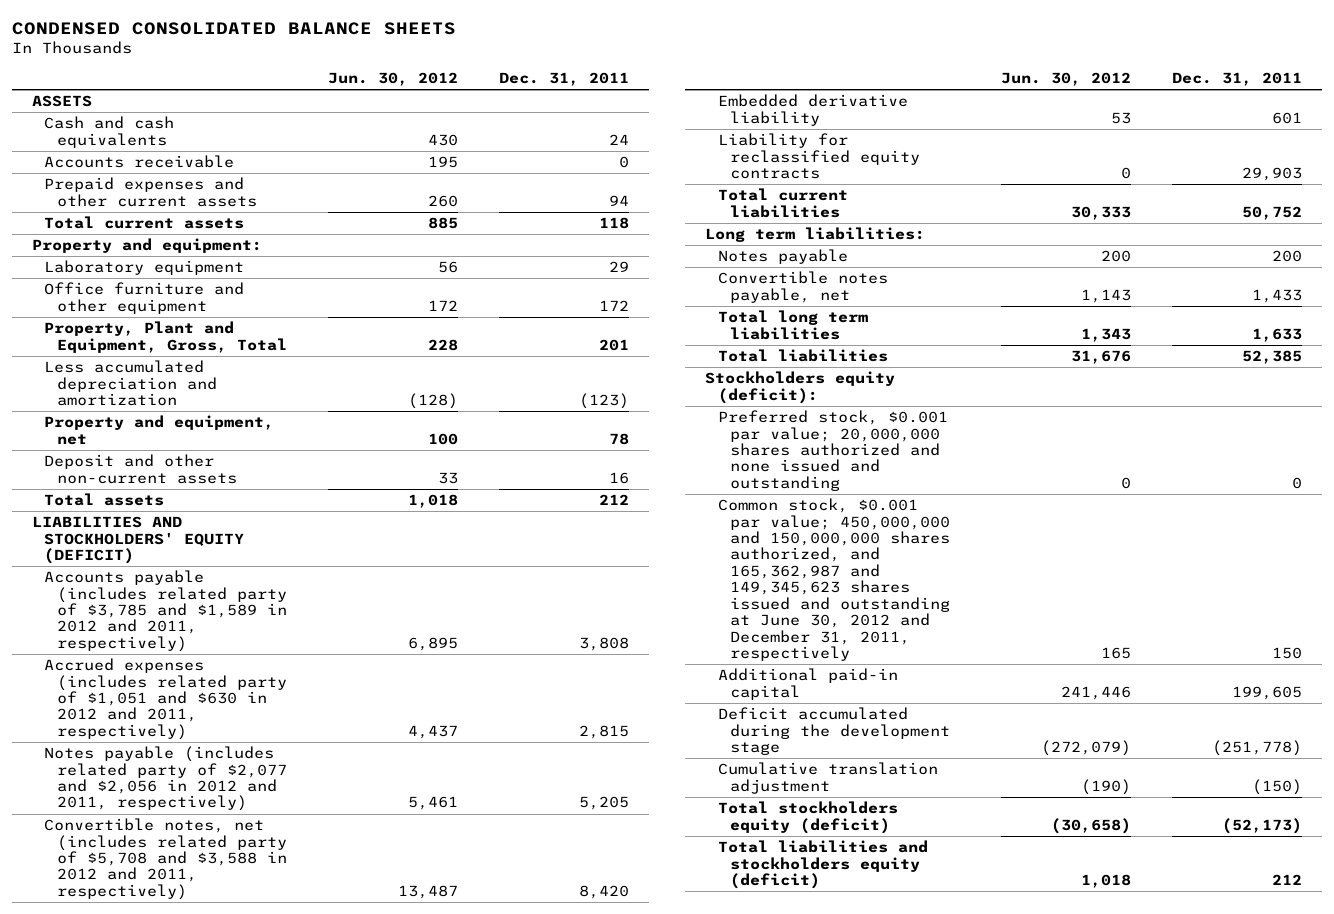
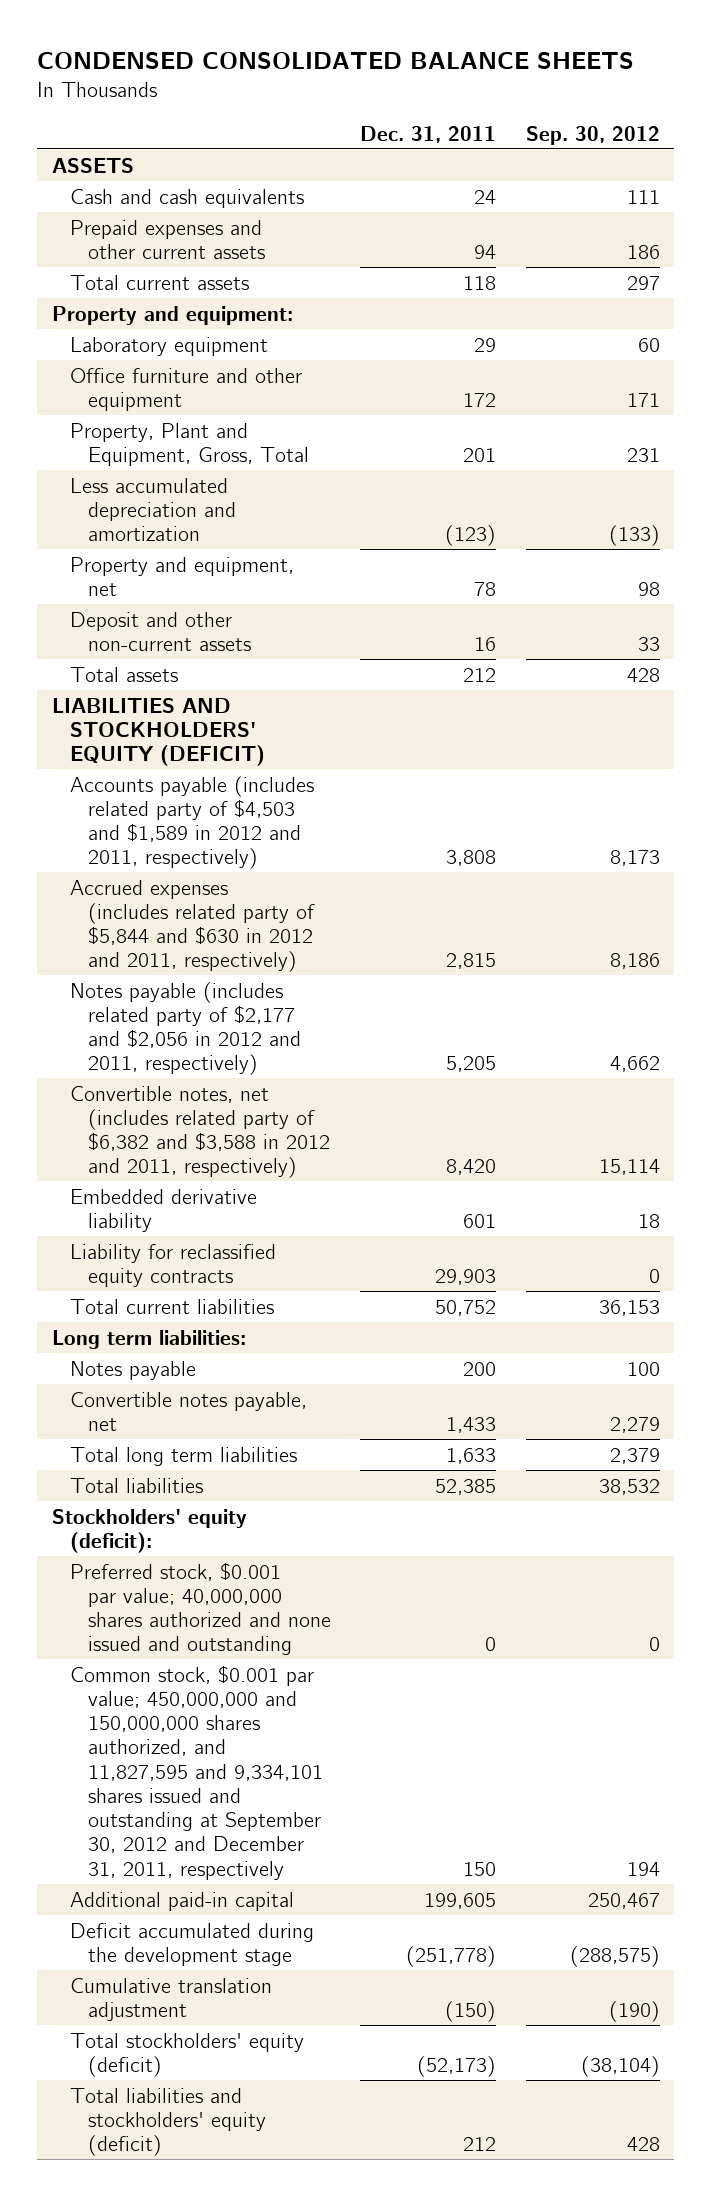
- | Jun. 30, 2012 | Dec. 31, 2011
+ | Dec. 31, 2011 | Sep. 30, 2012
- Accounts receivable | 195 | 0
- Accounts payable (includes related party of $3,785 and $1,589 in 2012 and 2011, respectively) | 6,895 | 3,808
- Accrued expenses (includes related party of $1,051 and $630 in 2012 and 2011, respectively) | 4,437 | 2,815
- Notes payable (includes related party of $2,077 and $2,056 in 2012 and 2011, respectively) | 5,461 | 5,205
- Convertible notes, net (includes related party of $5,708 and $3,588 in 2012 and 2011, respectively) | 13,487 | 8,420
+ Accounts payable (includes related party of $4,503 and $1,589 in 2012 and 2011, respectively) | 3,808 | 8,173
+ Accrued expenses (includes related party of $5,844 and $630 in 2012 and 2011, respectively) | 2,815 | 8,186
+ Notes payable (includes related party of $2,177 and $2,056 in 2012 and 2011, respectively) | 5,205 | 4,662
+ Convertible notes, net (includes related party of $6,382 and $3,588 in 2012 and 2011, respectively) | 8,420 | 15,114
- Stockholders equity (deficit):
- Preferred stock, $0.001 par value; 20,000,000 shares authorized and none issued and outstanding | 0 | 0
- Common stock, $0.001 par value; 450,000,000 and 150,000,000 shares authorized, and 165,362,987 and 149,345,623 shares issued and outstanding at June 30, 2012 and December 31, 2011, respectively | 165 | 150
+ Stockholders' equity (deficit):
+ Preferred stock, $0.001 par value; 40,000,000 shares authorized and none issued and outstanding | 0 | 0
+ Common stock, $0.001 par value; 450,000,000 and 150,000,000 shares authorized, and 11,827,595 and 9,334,101 shares issued and outstanding at September 30, 2012 and December 31, 2011, respectively | 150 | 194
- Total stockholders equity (deficit) | (30,658) | (52,173)
- Total liabilities and stockholders equity (deficit) | 1,018 | 212
+ Total stockholders' equity (deficit) | (52,173) | (38,104)
+ Total liabilities and stockholders' equity (deficit) | 212 | 428

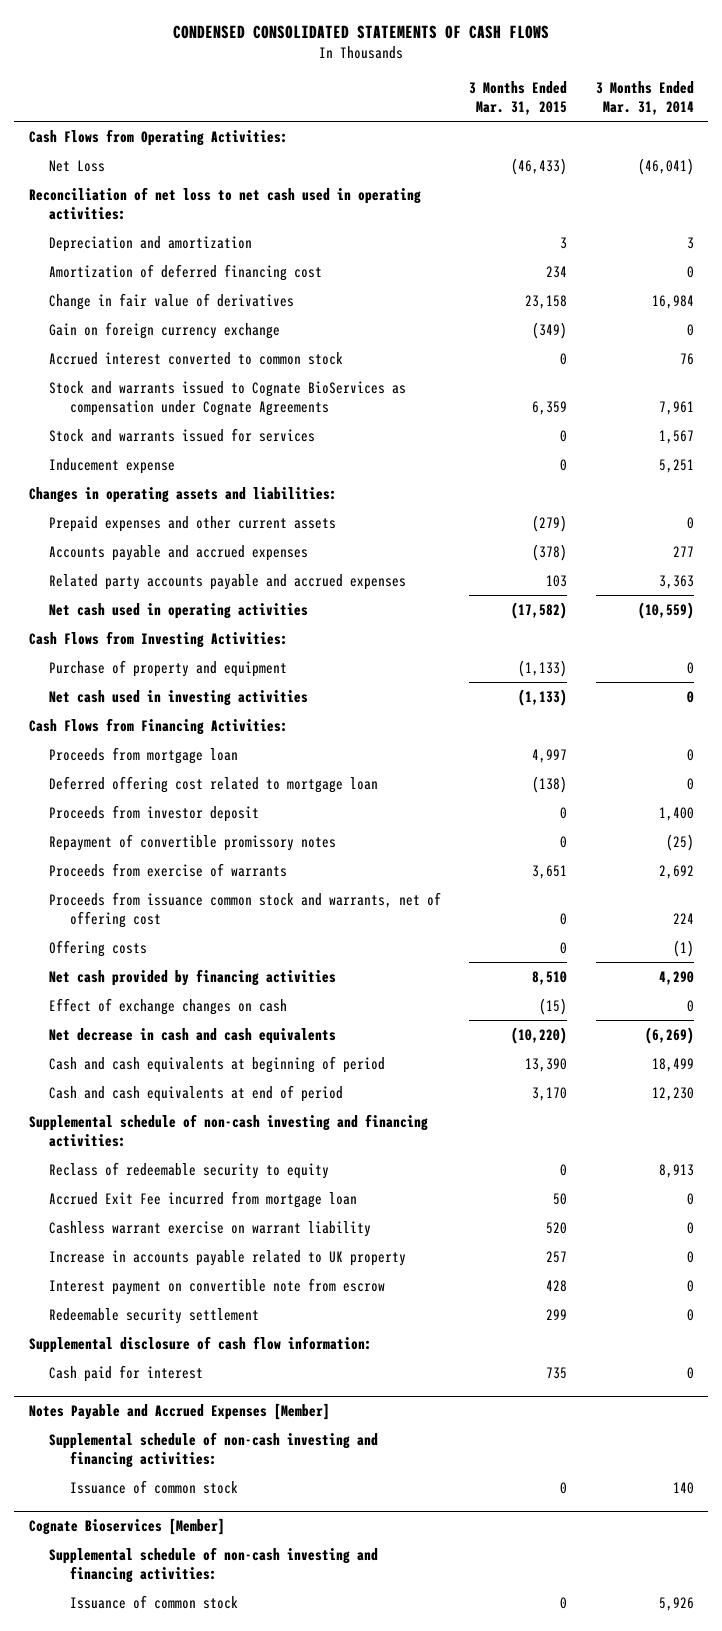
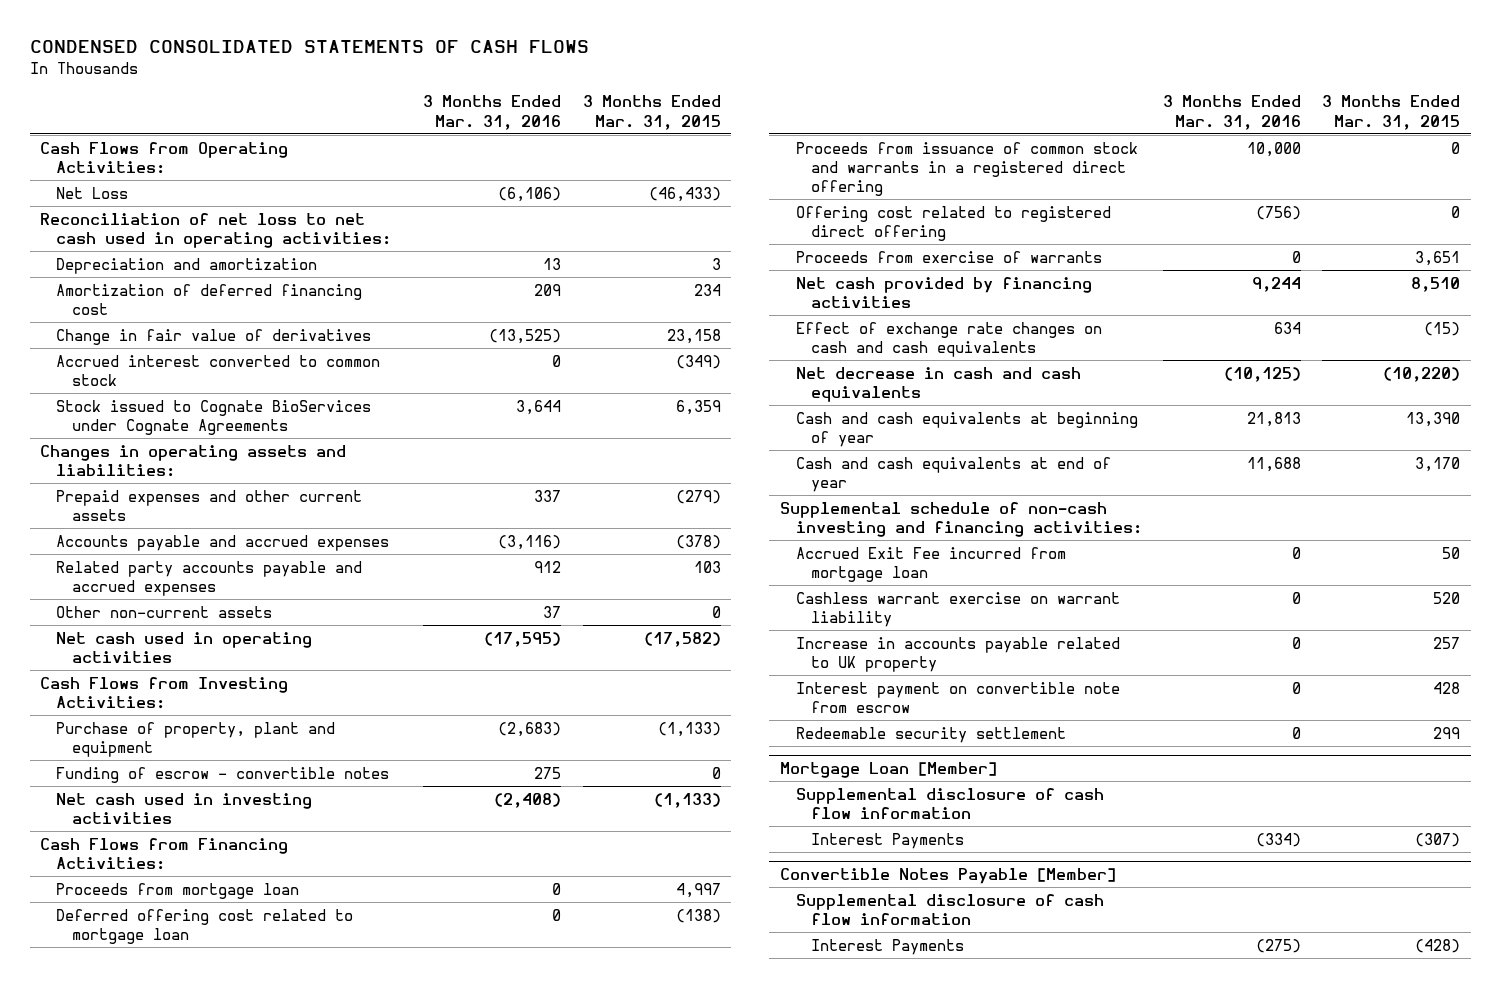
- | 3 Months Ended Mar. 31, 2015 | 3 Months Ended Mar. 31, 2014
+ | 3 Months Ended Mar. 31, 2016 | 3 Months Ended Mar. 31, 2015
- Gain on foreign currency exchange | (349) | 0
- Accrued interest converted to common stock | 0 | 76
- Stock and warrants issued to Cognate BioServices as compensation under Cognate Agreements | 6,359 | 7,961
- Stock and warrants issued for services | 0 | 1,567
- Inducement expense | 0 | 5,251
+ Accrued interest converted to common stock | 0 | (349)
+ Stock issued to Cognate BioServices under Cognate Agreements | 3,644 | 6,359
+ Other non-current assets | 37 | 0
- Purchase of property and equipment | (1,133) | 0
+ Purchase of property, plant and equipment | (2,683) | (1,133)
+ Funding of escrow - convertible notes | 275 | 0
- Proceeds from investor deposit | 0 | 1,400
- Repayment of convertible promissory notes | 0 | (25)
+ Proceeds from issuance of common stock and warrants in a registered direct offering | 10,000 | 0
+ Offering cost related to registered direct offering | (756) | 0
- Proceeds from issuance common stock and warrants, net of offering cost | 0 | 224
- Offering costs | 0 | (1)
- Effect of exchange changes on cash | (15) | 0
+ Effect of exchange rate changes on cash and cash equivalents | 634 | (15)
- Cash and cash equivalents at beginning of period | 13,390 | 18,499
- Cash and cash equivalents at end of period | 3,170 | 12,230
+ Cash and cash equivalents at beginning of year | 21,813 | 13,390
+ Cash and cash equivalents at end of year | 11,688 | 3,170
- Reclass of redeemable security to equity | 0 | 8,913
- Supplemental disclosure of cash flow information:
- Cash paid for interest | 735 | 0
- Notes Payable and Accrued Expenses [Member]
- Supplemental schedule of non-cash investing and financing activities:
- Issuance of common stock | 0 | 140
- Cognate Bioservices [Member]
- Supplemental schedule of non-cash investing and financing activities:
- Issuance of common stock | 0 | 5,926
+ Mortgage Loan [Member]
+ Supplemental disclosure of cash flow information
+ Interest Payments | (334) | (307)
+ Convertible Notes Payable [Member]
+ Supplemental disclosure of cash flow information
+ Interest Payments | (275) | (428)

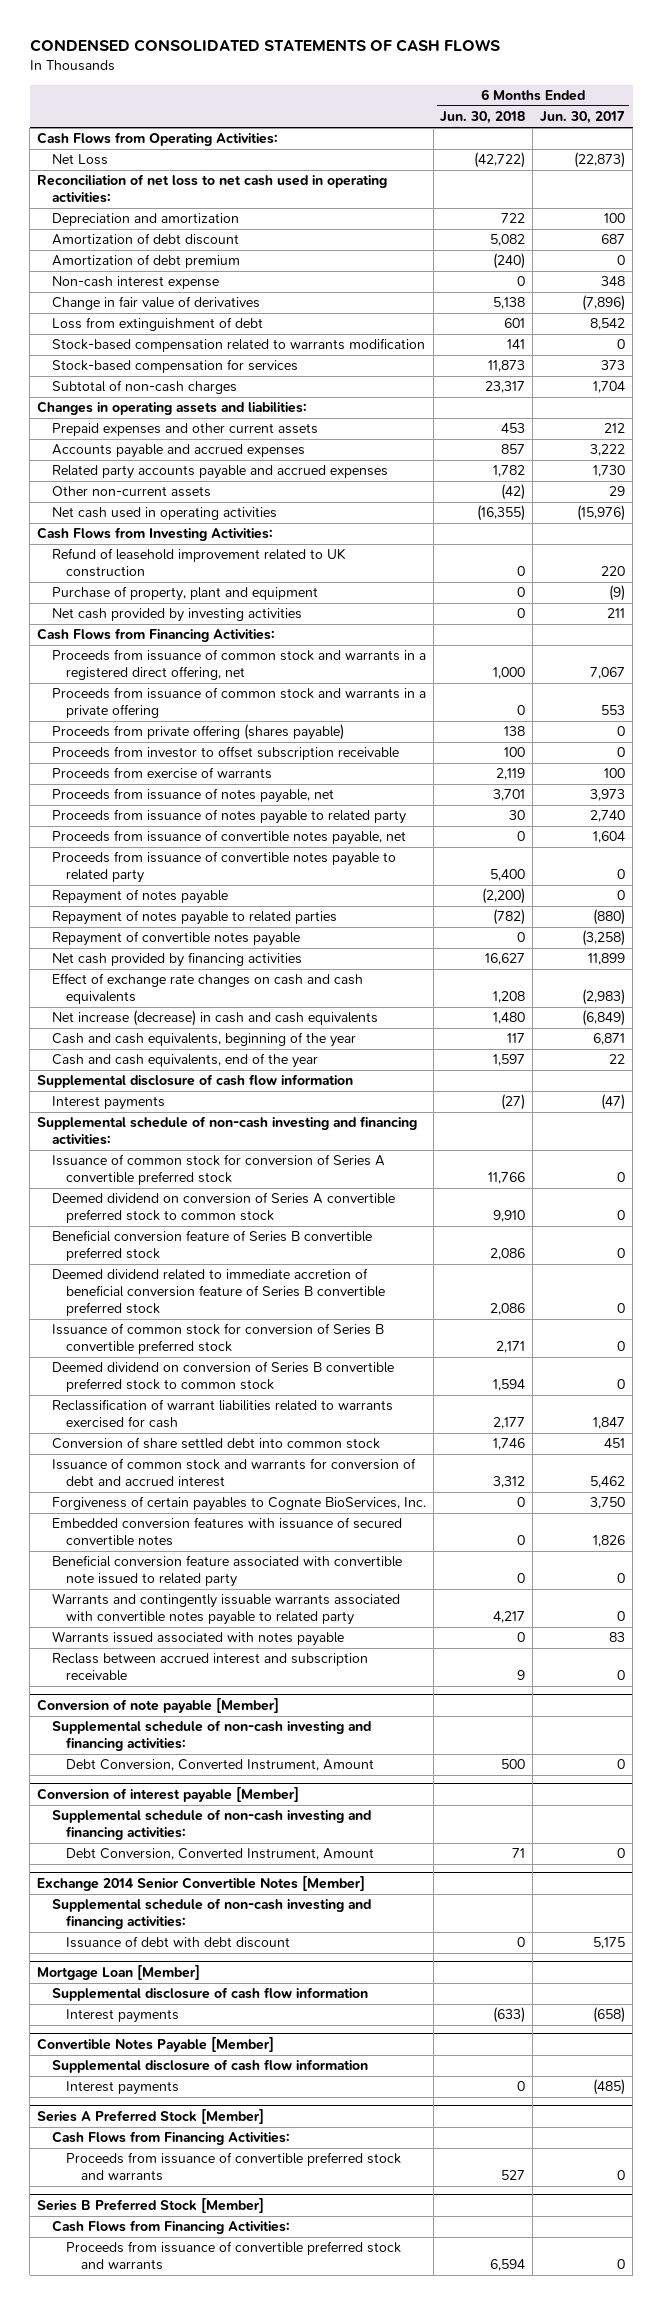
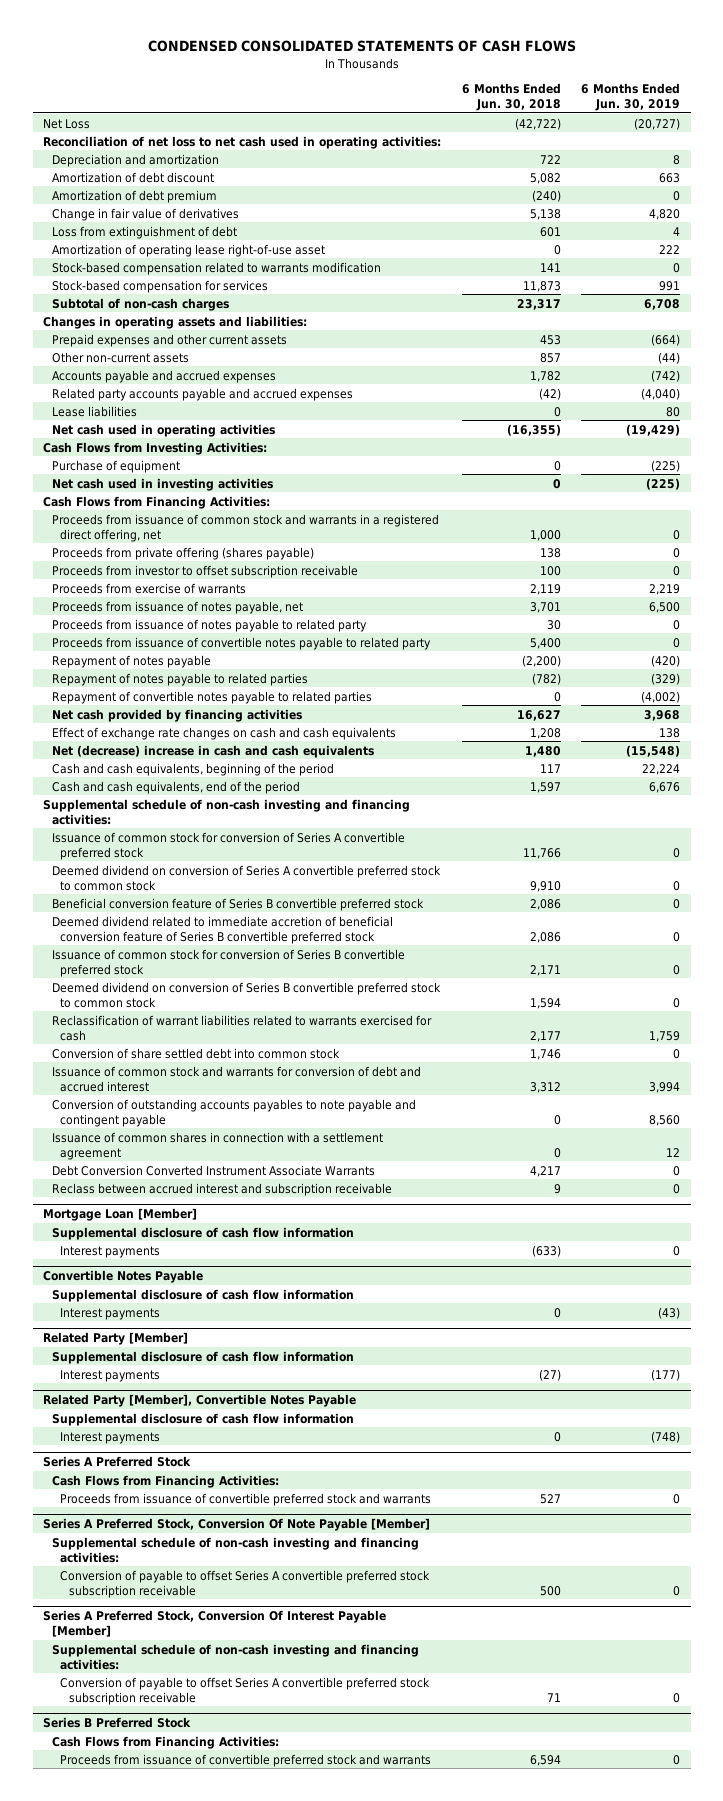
- | 6 Months Ended Jun. 30, 2018 | 6 Months Ended Jun. 30, 2017
+ | 6 Months Ended Jun. 30, 2018 | 6 Months Ended Jun. 30, 2019
- Cash Flows from Operating Activities:
- Non-cash interest expense | 0 | 348
+ Amortization of operating lease right-of-use asset | 0 | 222
- Accounts payable and accrued expenses | 857 | 3,222
- Related party accounts payable and accrued expenses | 1,782 | 1,730
- Other non-current assets | (42) | 29
+ Other non-current assets | 857 | (44)
+ Accounts payable and accrued expenses | 1,782 | (742)
+ Related party accounts payable and accrued expenses | (42) | (4,040)
+ Lease liabilities | 0 | 80
- Refund of leasehold improvement related to UK construction | 0 | 220
- Purchase of property, plant and equipment | 0 | (9)
- Net cash provided by investing activities | 0 | 211
+ Purchase of equipment | 0 | (225)
+ Net cash used in investing activities | 0 | (225)
- Proceeds from issuance of common stock and warrants in a private offering | 0 | 553
- Proceeds from issuance of convertible notes payable, net | 0 | 1,604
- Repayment of convertible notes payable | 0 | (3,258)
+ Repayment of convertible notes payable to related parties | 0 | (4,002)
- Net increase (decrease) in cash and cash equivalents | 1,480 | (6,849)
- Cash and cash equivalents, beginning of the year | 117 | 6,871
- Cash and cash equivalents, end of the year | 1,597 | 22
- Supplemental disclosure of cash flow information
- Interest payments | (27) | (47)
+ Net (decrease) increase in cash and cash equivalents | 1,480 | (15,548)
+ Cash and cash equivalents, beginning of the period | 117 | 22,224
+ Cash and cash equivalents, end of the period | 1,597 | 6,676
- Forgiveness of certain payables to Cognate BioServices, Inc. | 0 | 3,750
- Embedded conversion features with issuance of secured convertible notes | 0 | 1,826
- Beneficial conversion feature associated with convertible note issued to related party | 0 | 0
- Warrants and contingently issuable warrants associated with convertible notes payable to related party | 4,217 | 0
- Warrants issued associated with notes payable | 0 | 83
+ Conversion of outstanding accounts payables to note payable and contingent payable | 0 | 8,560
+ Issuance of common shares in connection with a settlement agreement | 0 | 12
+ Debt Conversion Converted Instrument Associate Warrants | 4,217 | 0
- Conversion of note payable [Member]
- Supplemental schedule of non-cash investing and financing activities:
- Debt Conversion, Converted Instrument, Amount | 500 | 0
- Conversion of interest payable [Member]
- Supplemental schedule of non-cash investing and financing activities:
- Debt Conversion, Converted Instrument, Amount | 71 | 0
- Exchange 2014 Senior Convertible Notes [Member]
- Supplemental schedule of non-cash investing and financing activities:
- Issuance of debt with debt discount | 0 | 5,175
- Convertible Notes Payable [Member]
+ Convertible Notes Payable
- Series A Preferred Stock [Member]
+ Related Party [Member]
+ Supplemental disclosure of cash flow information
+ Interest payments | (27) | (177)
+ Related Party [Member], Convertible Notes Payable
+ Supplemental disclosure of cash flow information
+ Interest payments | 0 | (748)
+ Series A Preferred Stock
- Series B Preferred Stock [Member]
+ Series A Preferred Stock, Conversion Of Note Payable [Member]
+ Supplemental schedule of non-cash investing and financing activities:
+ Conversion of payable to offset Series A convertible preferred stock subscription receivable | 500 | 0
+ Series A Preferred Stock, Conversion Of Interest Payable [Member]
+ Supplemental schedule of non-cash investing and financing activities:
+ Conversion of payable to offset Series A convertible preferred stock subscription receivable | 71 | 0
+ Series B Preferred Stock

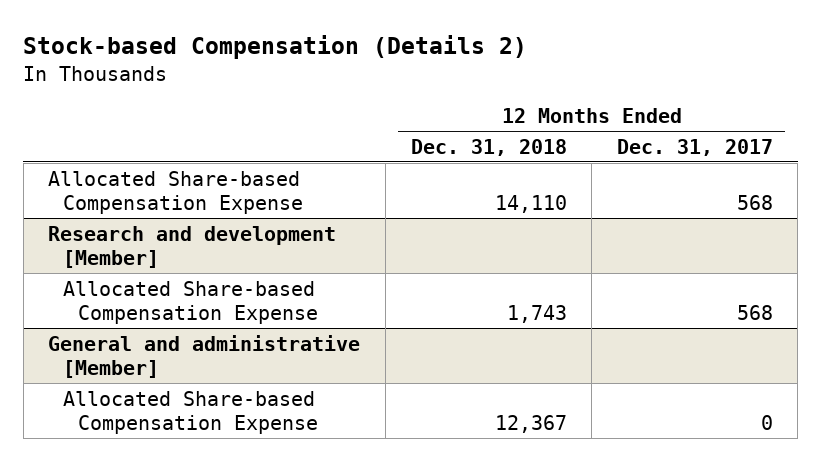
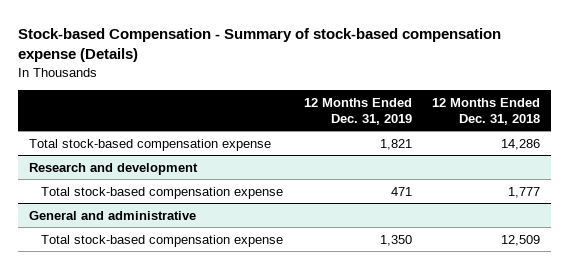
- Stock-based Compensation (Details 2)
+ Stock-based Compensation - Summary of stock-based compensation expense (Details)
- | 12 Months Ended Dec. 31, 2018 | 12 Months Ended Dec. 31, 2017
+ | 12 Months Ended Dec. 31, 2019 | 12 Months Ended Dec. 31, 2018
- Allocated Share-based Compensation Expense | 14,110 | 568
- Research and development [Member]
- Allocated Share-based Compensation Expense | 1,743 | 568
- General and administrative [Member]
- Allocated Share-based Compensation Expense | 12,367 | 0
+ Total stock-based compensation expense | 1,821 | 14,286
+ Research and development
+ Total stock-based compensation expense | 471 | 1,777
+ General and administrative
+ Total stock-based compensation expense | 1,350 | 12,509

